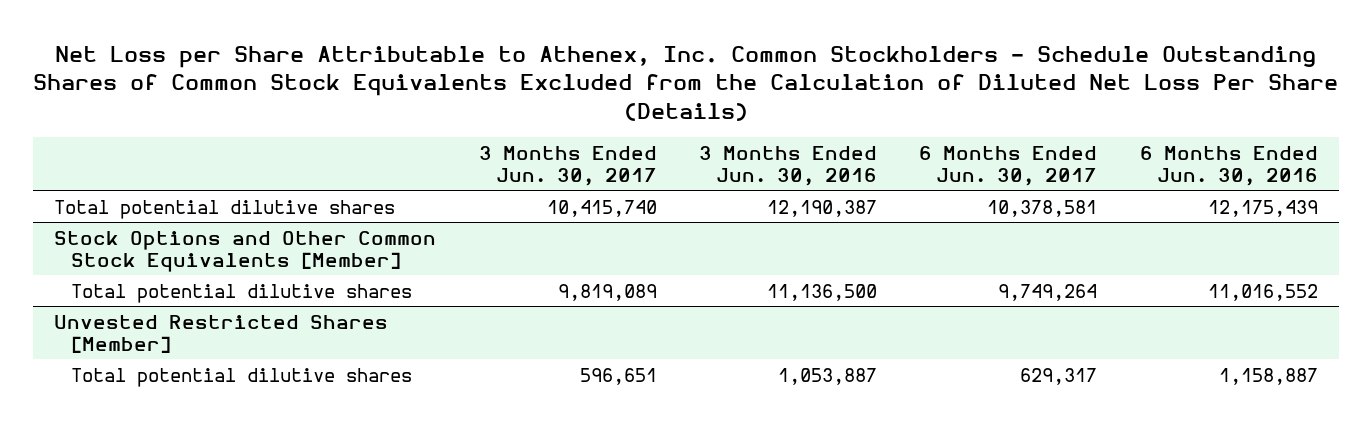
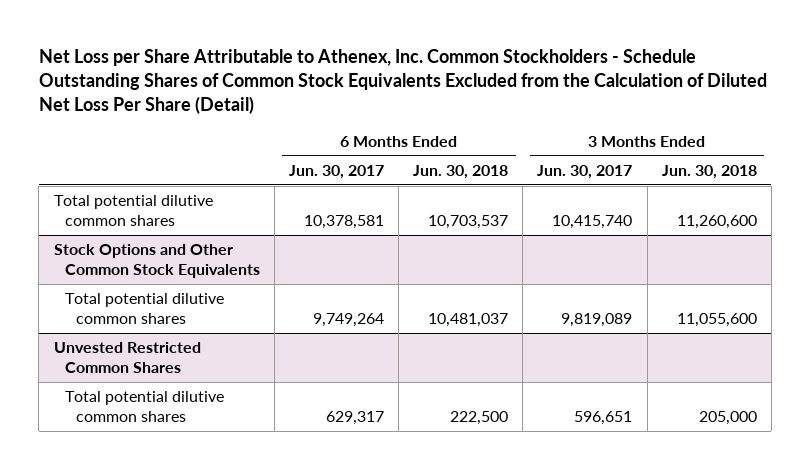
- Net Loss per Share Attributable to Athenex, Inc. Common Stockholders - Schedule Outstanding Shares of Common Stock Equivalents Excluded from the Calculation of Diluted Net Loss Per Share (Details)
+ Net Loss per Share Attributable to Athenex, Inc. Common Stockholders - Schedule Outstanding Shares of Common Stock Equivalents Excluded from the Calculation of Diluted Net Loss Per Share (Detail)
- | 3 Months Ended Jun. 30, 2017 | 3 Months Ended Jun. 30, 2016 | 6 Months Ended Jun. 30, 2017 | 6 Months Ended Jun. 30, 2016
+ | 6 Months Ended Jun. 30, 2017 | 6 Months Ended Jun. 30, 2018 | 3 Months Ended Jun. 30, 2017 | 3 Months Ended Jun. 30, 2018
- Total potential dilutive shares | 10,415,740 | 12,190,387 | 10,378,581 | 12,175,439
- Stock Options and Other Common Stock Equivalents [Member]
- Total potential dilutive shares | 9,819,089 | 11,136,500 | 9,749,264 | 11,016,552
- Unvested Restricted Shares [Member]
- Total potential dilutive shares | 596,651 | 1,053,887 | 629,317 | 1,158,887
+ Total potential dilutive common shares | 10,378,581 | 10,703,537 | 10,415,740 | 11,260,600
+ Stock Options and Other Common Stock Equivalents
+ Total potential dilutive common shares | 9,749,264 | 10,481,037 | 9,819,089 | 11,055,600
+ Unvested Restricted Common Shares
+ Total potential dilutive common shares | 629,317 | 222,500 | 596,651 | 205,000

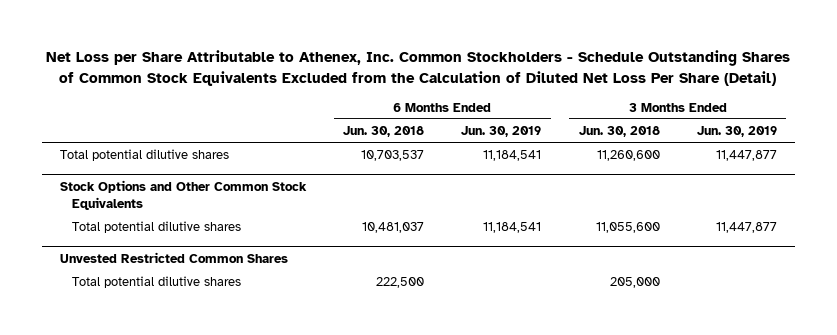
- | 6 Months Ended Jun. 30, 2017 | 6 Months Ended Jun. 30, 2018 | 3 Months Ended Jun. 30, 2017 | 3 Months Ended Jun. 30, 2018
+ | 6 Months Ended Jun. 30, 2018 | 6 Months Ended Jun. 30, 2019 | 3 Months Ended Jun. 30, 2018 | 3 Months Ended Jun. 30, 2019
- Total potential dilutive common shares | 10,378,581 | 10,703,537 | 10,415,740 | 11,260,600
+ Total potential dilutive shares | 10,703,537 | 11,184,541 | 11,260,600 | 11,447,877
@ Stock Options and Other Common Stock Equivalents
- Total potential dilutive common shares | 9,749,264 | 10,481,037 | 9,819,089 | 11,055,600
+ Total potential dilutive shares | 10,481,037 | 11,184,541 | 11,055,600 | 11,447,877
@ Unvested Restricted Common Shares
- Total potential dilutive common shares | 629,317 | 222,500 | 596,651 | 205,000
+ Total potential dilutive shares | 222,500 | | 205,000 |

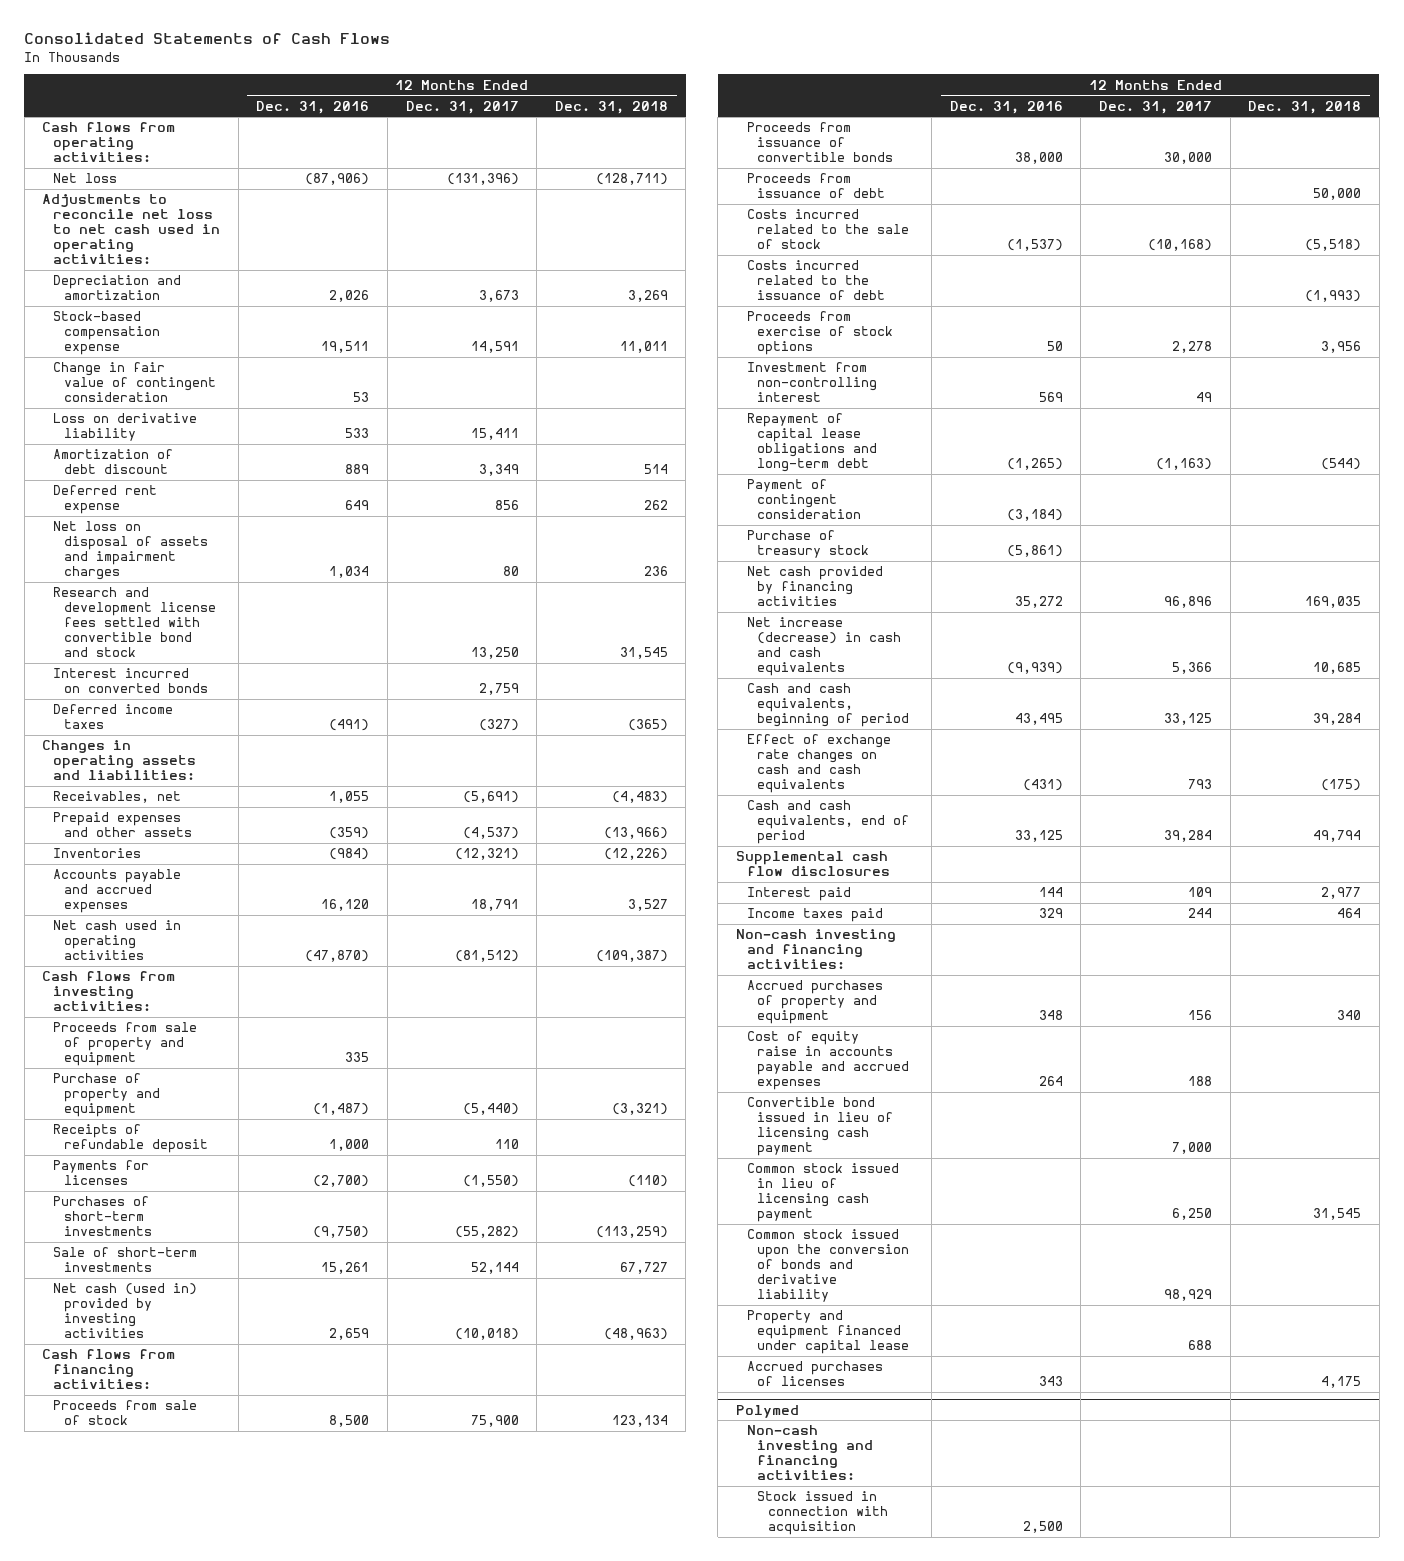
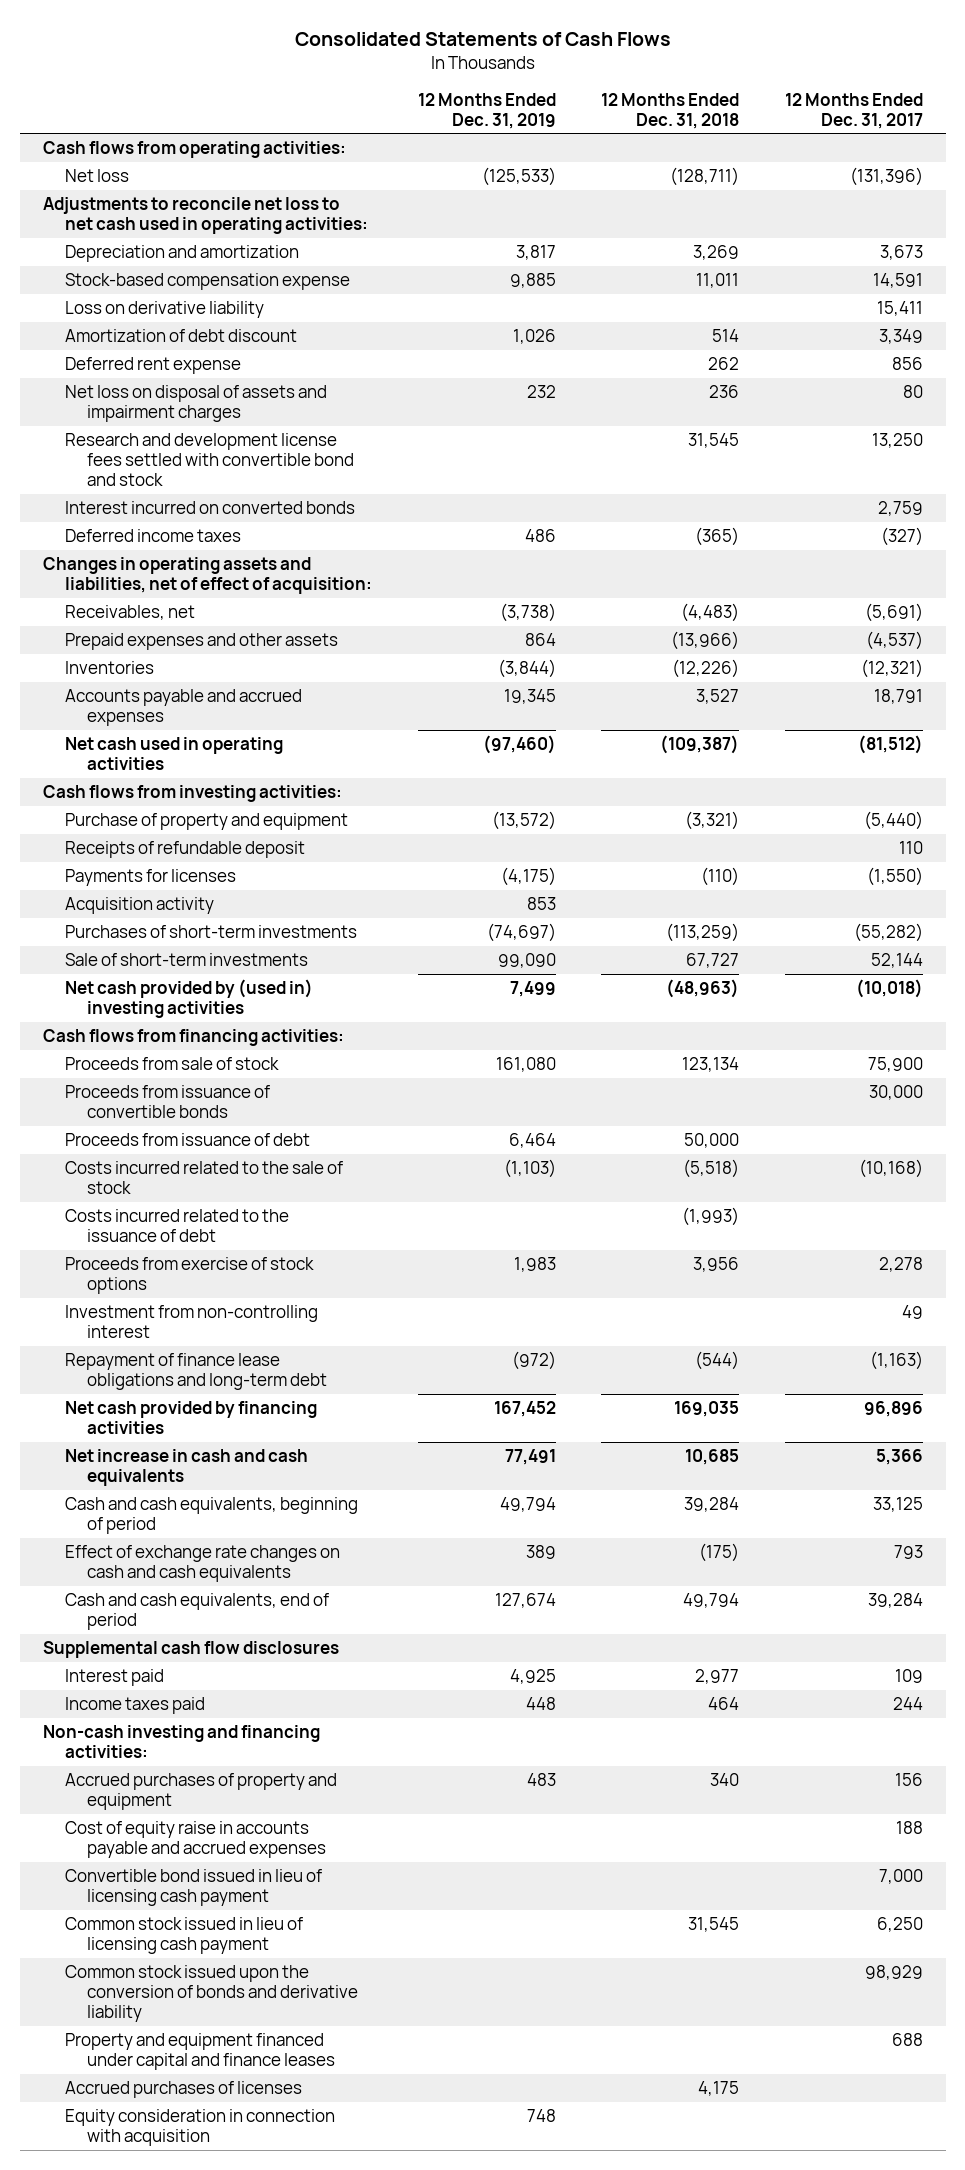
- | 12 Months Ended Dec. 31, 2016 | 12 Months Ended Dec. 31, 2017 | 12 Months Ended Dec. 31, 2018
+ | 12 Months Ended Dec. 31, 2019 | 12 Months Ended Dec. 31, 2018 | 12 Months Ended Dec. 31, 2017
- Change in fair value of contingent consideration | 53 | |
- Changes in operating assets and liabilities:
+ Changes in operating assets and liabilities, net of effect of acquisition:
- Proceeds from sale of property and equipment | 335 | |
+ Acquisition activity | 853 | |
- Net cash (used in) provided by investing activities | 2,659 | (10,018) | (48,963)
+ Net cash provided by (used in) investing activities | 7,499 | (48,963) | (10,018)
- Repayment of capital lease obligations and long-term debt | (1,265) | (1,163) | (544)
- Payment of contingent consideration | (3,184) | |
- Purchase of treasury stock | (5,861) | |
+ Repayment of finance lease obligations and long-term debt | (972) | (544) | (1,163)
- Net increase (decrease) in cash and cash equivalents | (9,939) | 5,366 | 10,685
+ Net increase in cash and cash equivalents | 77,491 | 10,685 | 5,366
- Property and equipment financed under capital lease | | 688 |
+ Property and equipment financed under capital and finance leases | | | 688
- Polymed
- Non-cash investing and financing activities:
- Stock issued in connection with acquisition | 2,500 | |
+ Equity consideration in connection with acquisition | 748 | |

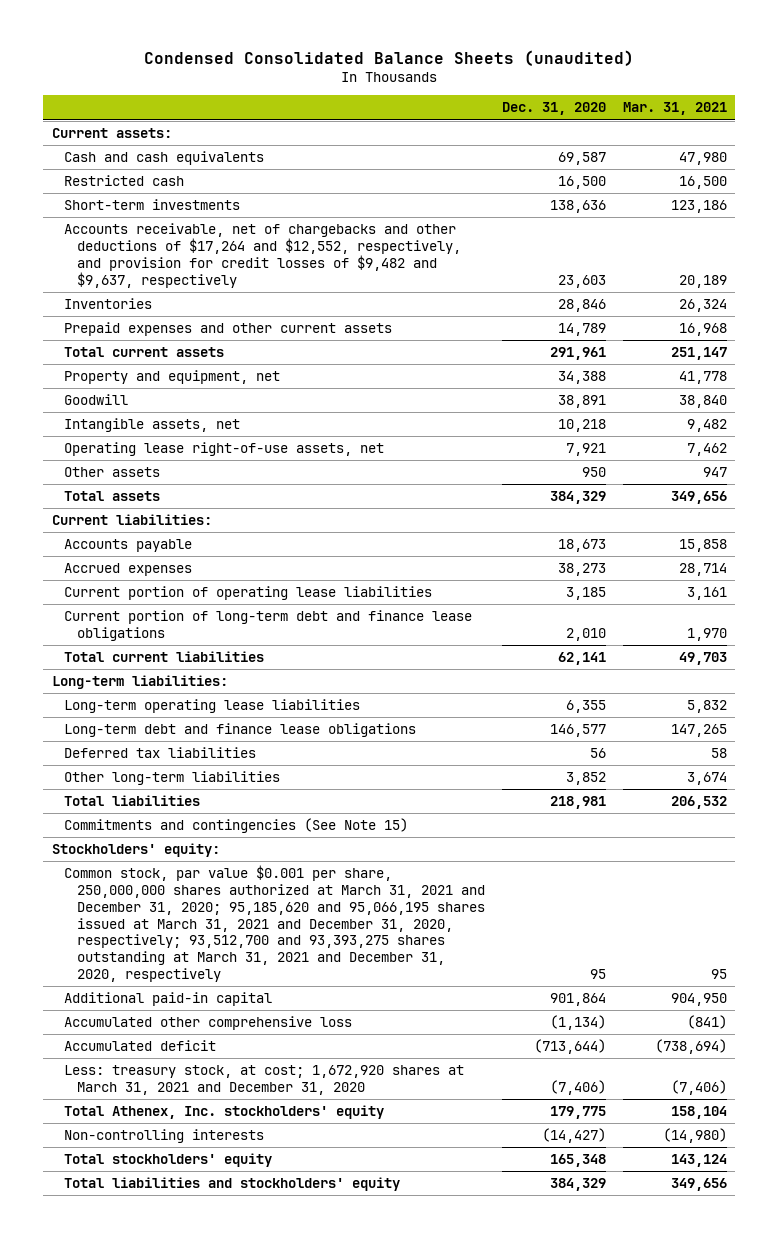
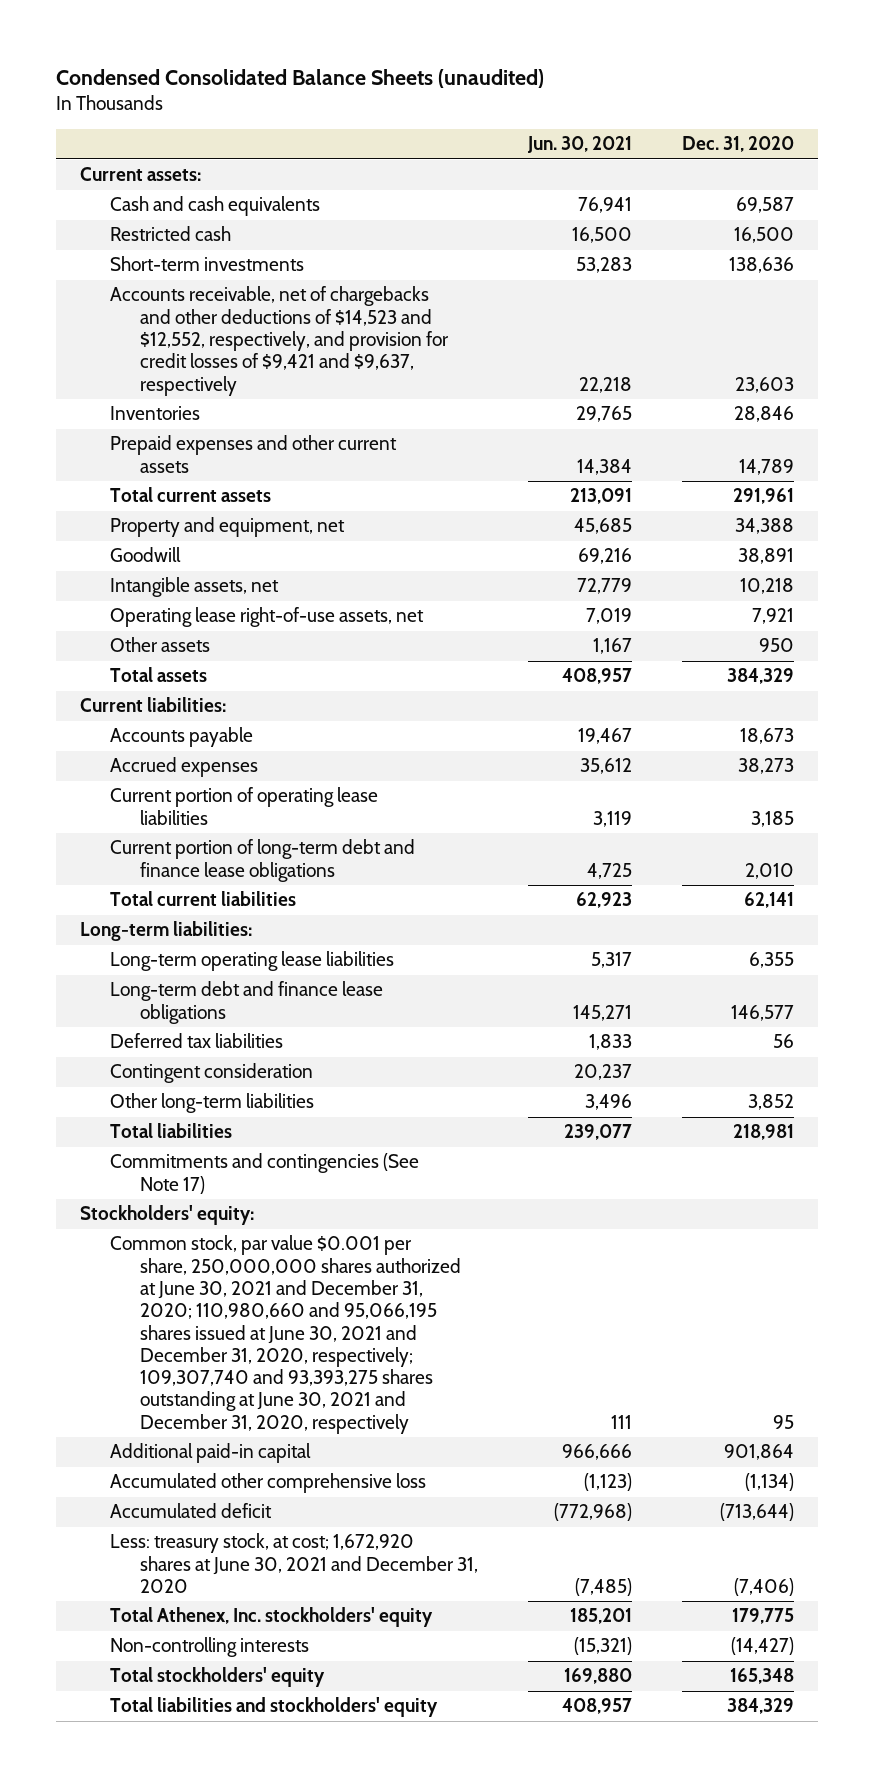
- | Dec. 31, 2020 | Mar. 31, 2021
+ | Jun. 30, 2021 | Dec. 31, 2020
- Accounts receivable, net of chargebacks and other deductions of $17,264 and $12,552, respectively, and provision for credit losses of $9,482 and $9,637, respectively | 23,603 | 20,189
+ Accounts receivable, net of chargebacks and other deductions of $14,523 and $12,552, respectively, and provision for credit losses of $9,421 and $9,637, respectively | 22,218 | 23,603
+ Contingent consideration | 20,237 |
- Commitments and contingencies (See Note 15)
+ Commitments and contingencies (See Note 17)
- Common stock, par value $0.001 per share, 250,000,000 shares authorized at March 31, 2021 and December 31, 2020; 95,185,620 and 95,066,195 shares issued at March 31, 2021 and December 31, 2020, respectively; 93,512,700 and 93,393,275 shares outstanding at March 31, 2021 and December 31, 2020, respectively | 95 | 95
+ Common stock, par value $0.001 per share, 250,000,000 shares authorized at June 30, 2021 and December 31, 2020; 110,980,660 and 95,066,195 shares issued at June 30, 2021 and December 31, 2020, respectively; 109,307,740 and 93,393,275 shares outstanding at June 30, 2021 and December 31, 2020, respectively | 111 | 95
- Less: treasury stock, at cost; 1,672,920 shares at March 31, 2021 and December 31, 2020 | (7,406) | (7,406)
+ Less: treasury stock, at cost; 1,672,920 shares at June 30, 2021 and December 31, 2020 | (7,485) | (7,406)

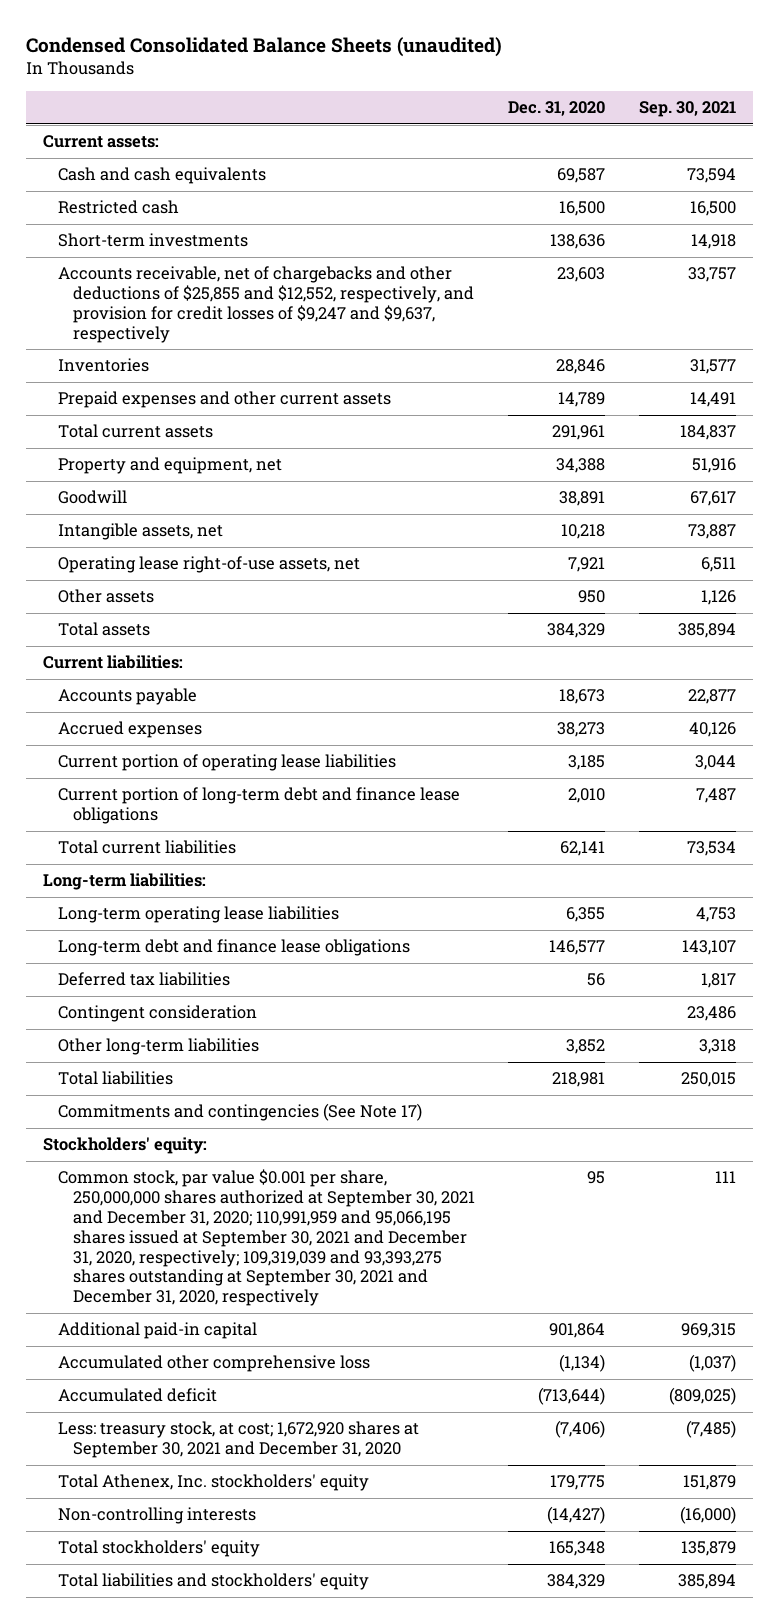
- | Jun. 30, 2021 | Dec. 31, 2020
+ | Dec. 31, 2020 | Sep. 30, 2021
- Accounts receivable, net of chargebacks and other deductions of $14,523 and $12,552, respectively, and provision for credit losses of $9,421 and $9,637, respectively | 22,218 | 23,603
+ Accounts receivable, net of chargebacks and other deductions of $25,855 and $12,552, respectively, and provision for credit losses of $9,247 and $9,637, respectively | 23,603 | 33,757
- Common stock, par value $0.001 per share, 250,000,000 shares authorized at June 30, 2021 and December 31, 2020; 110,980,660 and 95,066,195 shares issued at June 30, 2021 and December 31, 2020, respectively; 109,307,740 and 93,393,275 shares outstanding at June 30, 2021 and December 31, 2020, respectively | 111 | 95
+ Common stock, par value $0.001 per share, 250,000,000 shares authorized at September 30, 2021 and December 31, 2020; 110,991,959 and 95,066,195 shares issued at September 30, 2021 and December 31, 2020, respectively; 109,319,039 and 93,393,275 shares outstanding at September 30, 2021 and December 31, 2020, respectively | 95 | 111
- Less: treasury stock, at cost; 1,672,920 shares at June 30, 2021 and December 31, 2020 | (7,485) | (7,406)
+ Less: treasury stock, at cost; 1,672,920 shares at September 30, 2021 and December 31, 2020 | (7,406) | (7,485)

